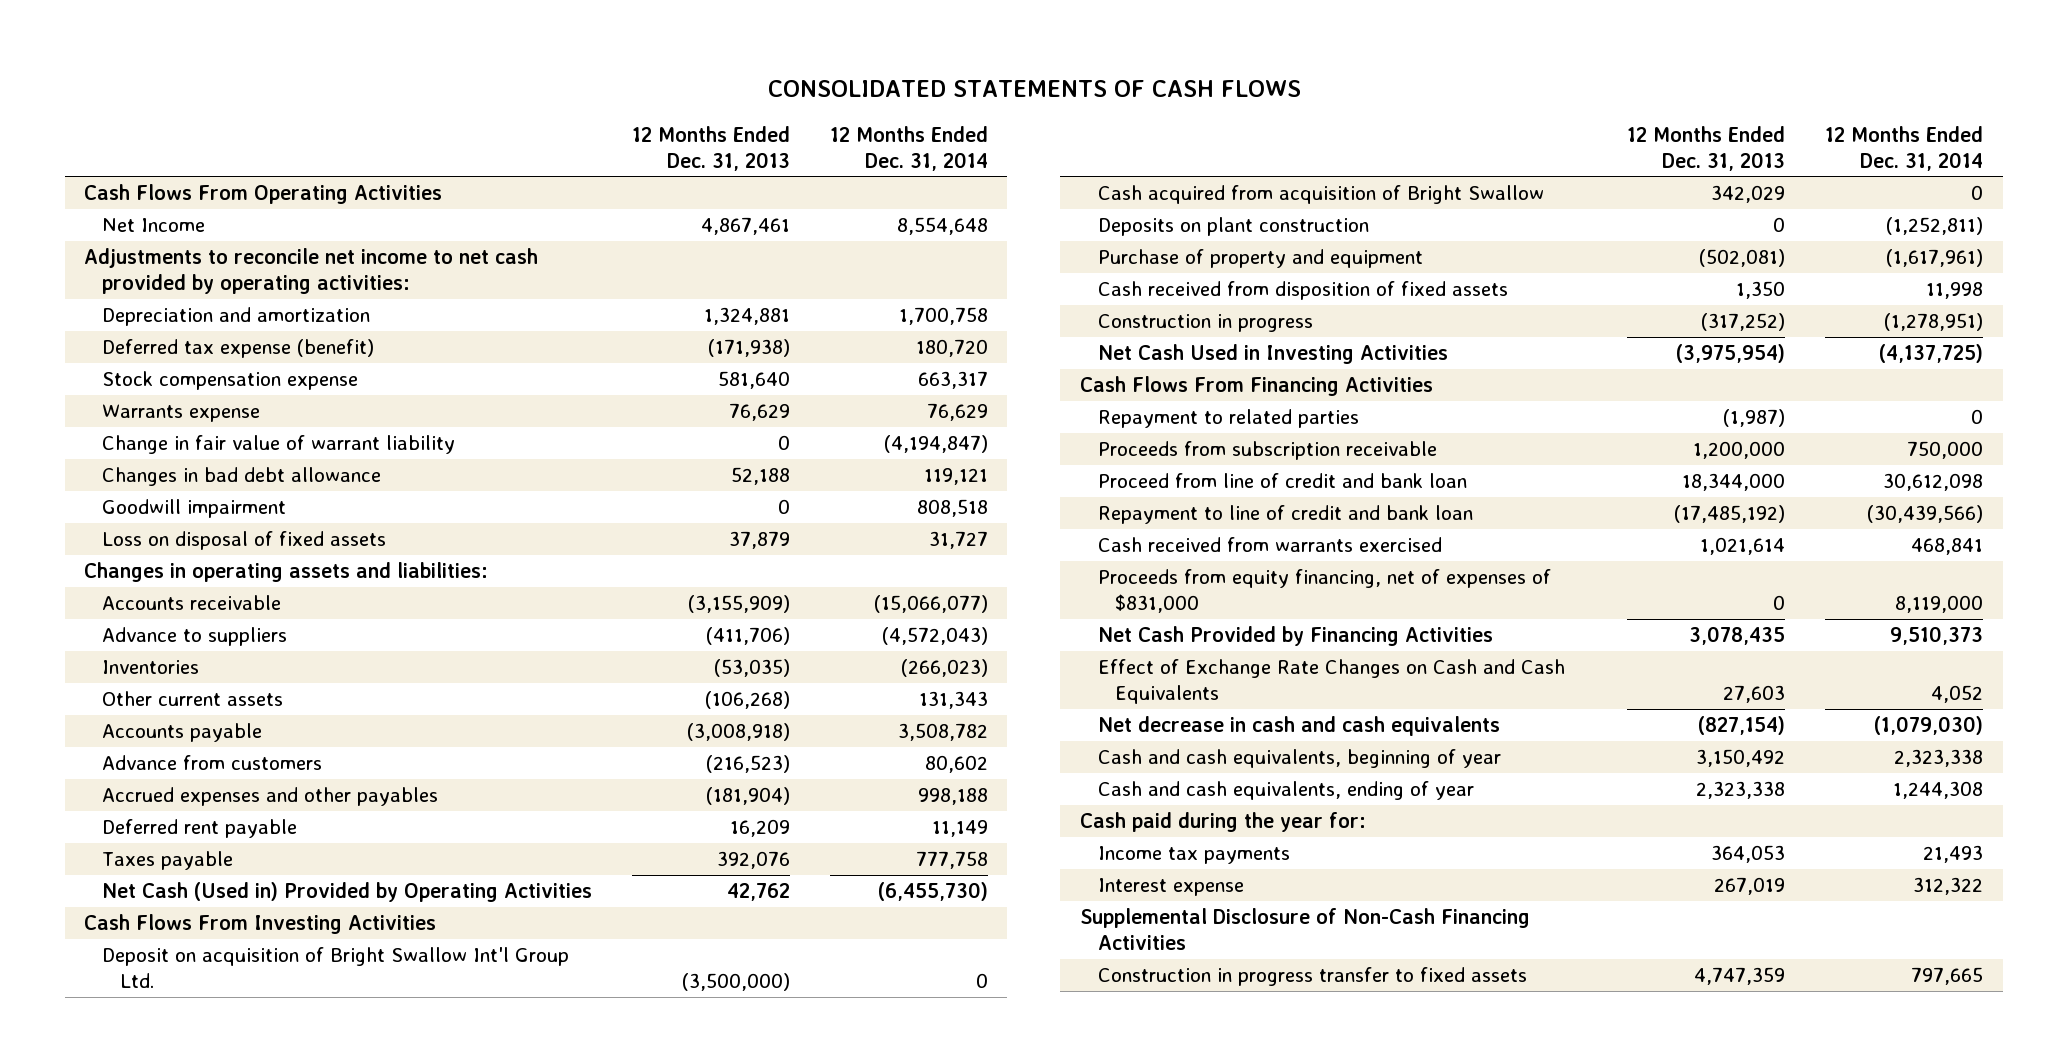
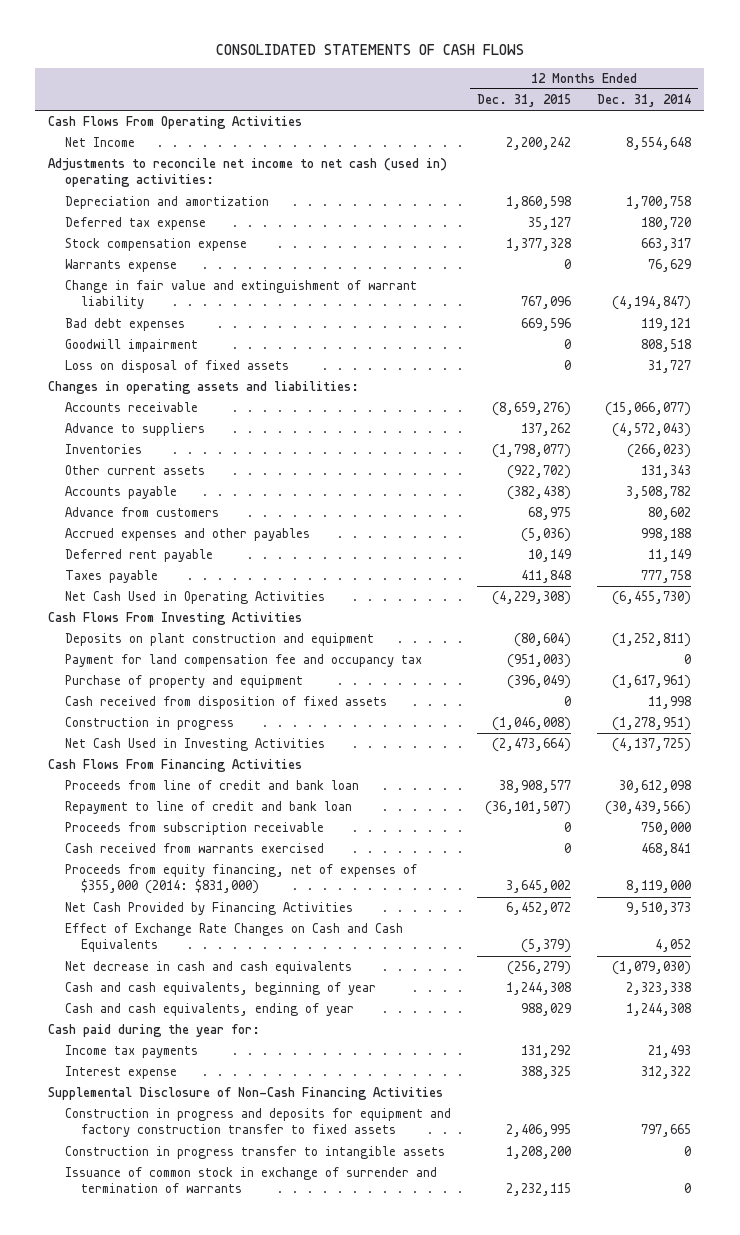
- | 12 Months Ended Dec. 31, 2013 | 12 Months Ended Dec. 31, 2014
+ | 12 Months Ended Dec. 31, 2015 | 12 Months Ended Dec. 31, 2014
- Adjustments to reconcile net income to net cash provided by operating activities:
+ Adjustments to reconcile net income to net cash (used in) operating activities:
- Deferred tax expense (benefit) | (171,938) | 180,720
+ Deferred tax expense | 35,127 | 180,720
- Change in fair value of warrant liability | 0 | (4,194,847)
- Changes in bad debt allowance | 52,188 | 119,121
+ Change in fair value and extinguishment of warrant liability | 767,096 | (4,194,847)
+ Bad debt expenses | 669,596 | 119,121
- Net Cash (Used in) Provided by Operating Activities | 42,762 | (6,455,730)
+ Net Cash Used in Operating Activities | (4,229,308) | (6,455,730)
- Deposit on acquisition of Bright Swallow Int'l Group Ltd. | (3,500,000) | 0
- Cash acquired from acquisition of Bright Swallow | 342,029 | 0
- Deposits on plant construction | 0 | (1,252,811)
+ Deposits on plant construction and equipment | (80,604) | (1,252,811)
+ Payment for land compensation fee and occupancy tax | (951,003) | 0
- Repayment to related parties | (1,987) | 0
- Proceed from line of credit and bank loan | 18,344,000 | 30,612,098
+ Proceeds from line of credit and bank loan | 38,908,577 | 30,612,098
moved down: Proceeds from subscription receivable | 0 | 750,000
- Proceeds from equity financing, net of expenses of $831,000 | 0 | 8,119,000
+ Proceeds from equity financing, net of expenses of $355,000 (2014: $831,000) | 3,645,002 | 8,119,000
- Construction in progress transfer to fixed assets | 4,747,359 | 797,665
+ Construction in progress and deposits for equipment and factory construction transfer to fixed assets | 2,406,995 | 797,665
+ Construction in progress transfer to intangible assets | 1,208,200 | 0
+ Issuance of common stock in exchange of surrender and termination of warrants | 2,232,115 | 0

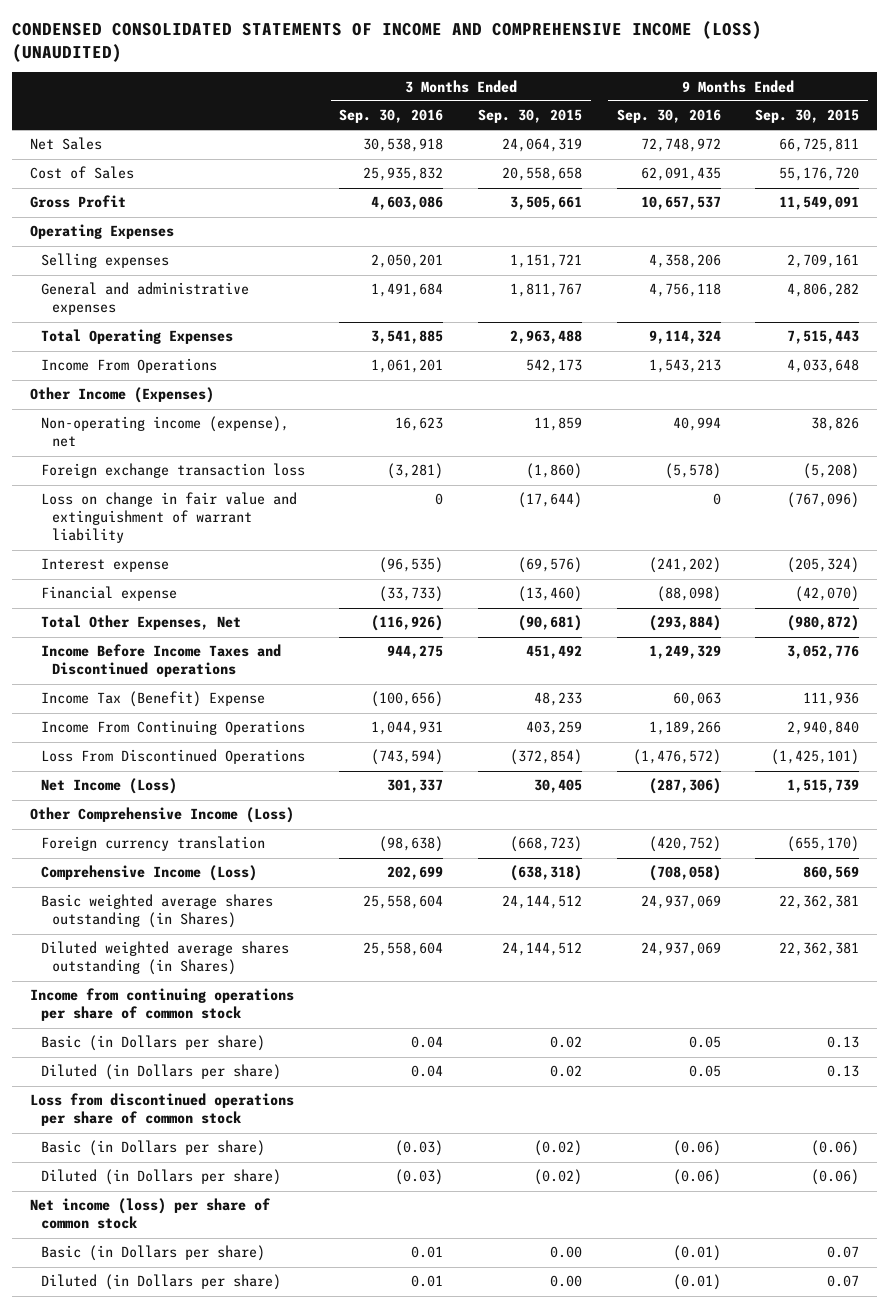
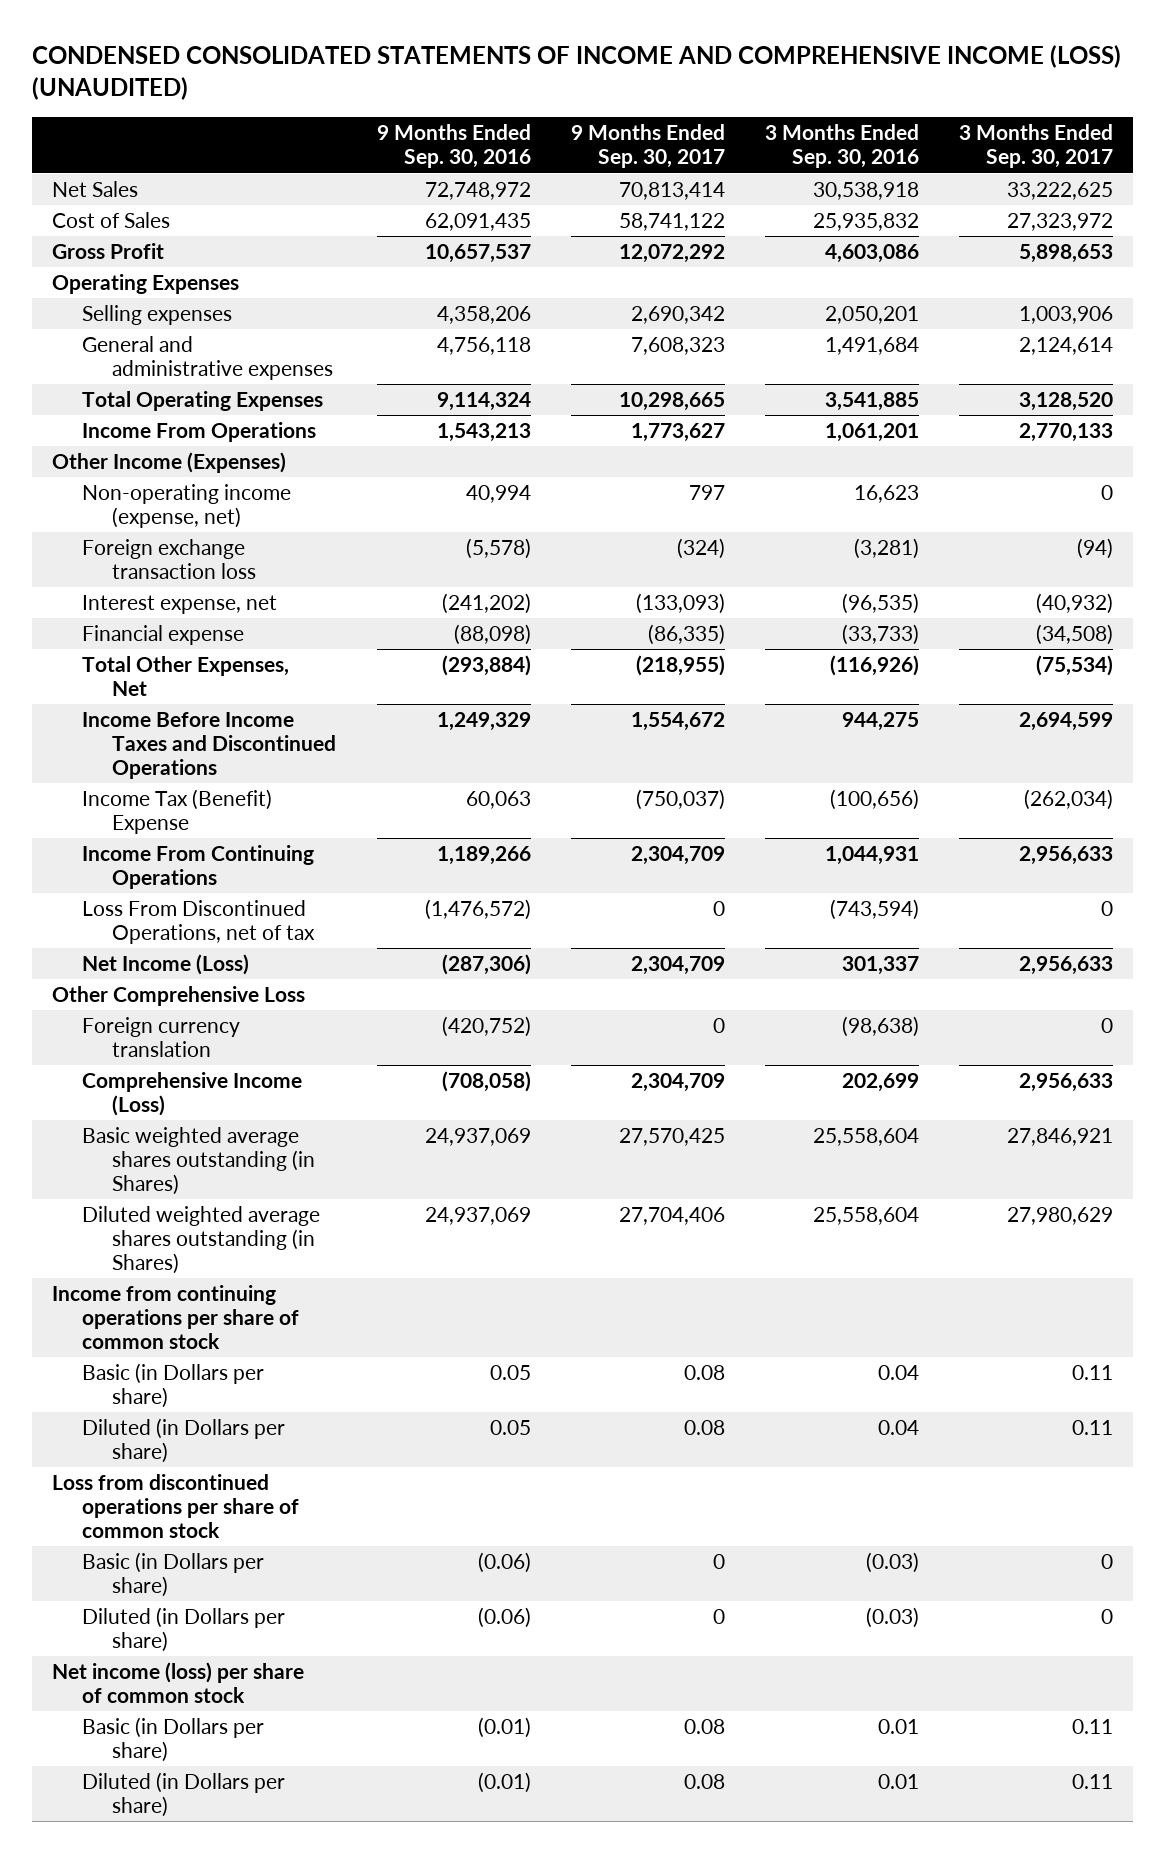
- | 3 Months Ended Sep. 30, 2016 | 3 Months Ended Sep. 30, 2015 | 9 Months Ended Sep. 30, 2016 | 9 Months Ended Sep. 30, 2015
+ | 9 Months Ended Sep. 30, 2016 | 9 Months Ended Sep. 30, 2017 | 3 Months Ended Sep. 30, 2016 | 3 Months Ended Sep. 30, 2017
- Non-operating income (expense), net | 16,623 | 11,859 | 40,994 | 38,826
+ Non-operating income (expense, net) | 40,994 | 797 | 16,623 | 0
- Loss on change in fair value and extinguishment of warrant liability | 0 | (17,644) | 0 | (767,096)
- Interest expense | (96,535) | (69,576) | (241,202) | (205,324)
+ Interest expense, net | (241,202) | (133,093) | (96,535) | (40,932)
- Income Before Income Taxes and Discontinued operations | 944,275 | 451,492 | 1,249,329 | 3,052,776
+ Income Before Income Taxes and Discontinued Operations | 1,249,329 | 1,554,672 | 944,275 | 2,694,599
- Loss From Discontinued Operations | (743,594) | (372,854) | (1,476,572) | (1,425,101)
+ Loss From Discontinued Operations, net of tax | (1,476,572) | 0 | (743,594) | 0
- Other Comprehensive Income (Loss)
+ Other Comprehensive Loss

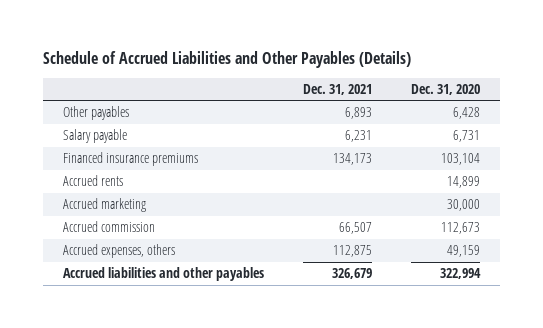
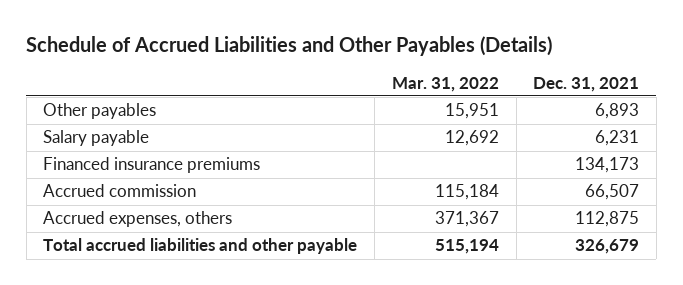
- | Dec. 31, 2021 | Dec. 31, 2020
+ | Mar. 31, 2022 | Dec. 31, 2021
- Accrued rents | | 14,899
- Accrued marketing | | 30,000
- Accrued liabilities and other payables | 326,679 | 322,994
+ Total accrued liabilities and other payable | 515,194 | 326,679

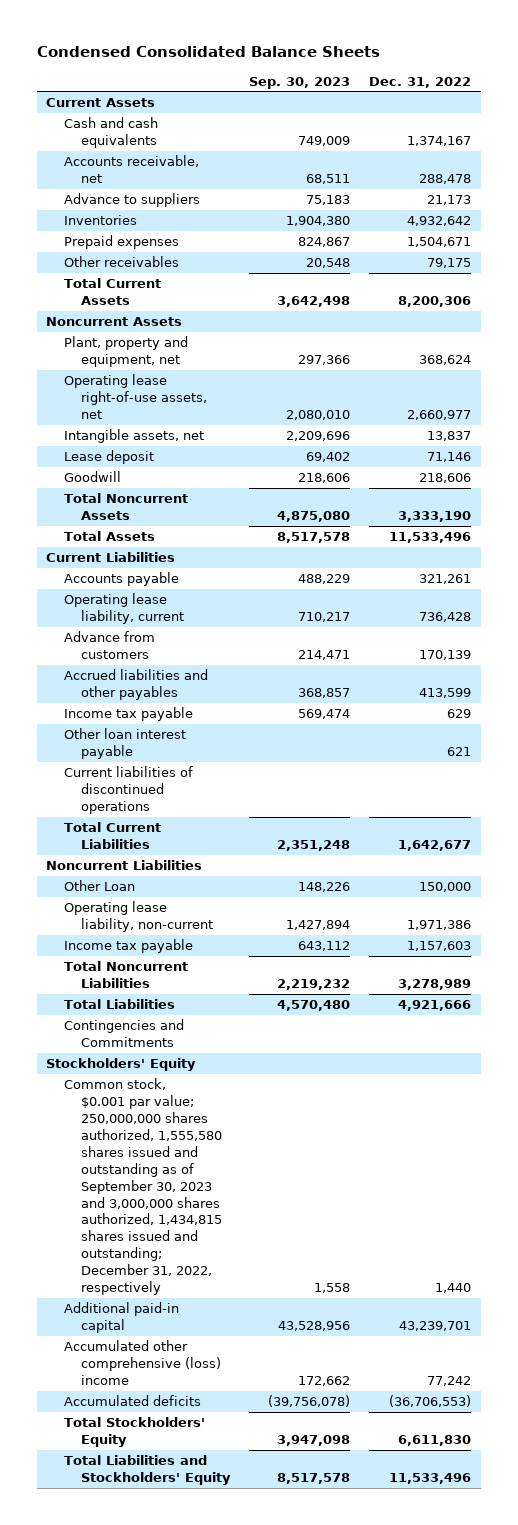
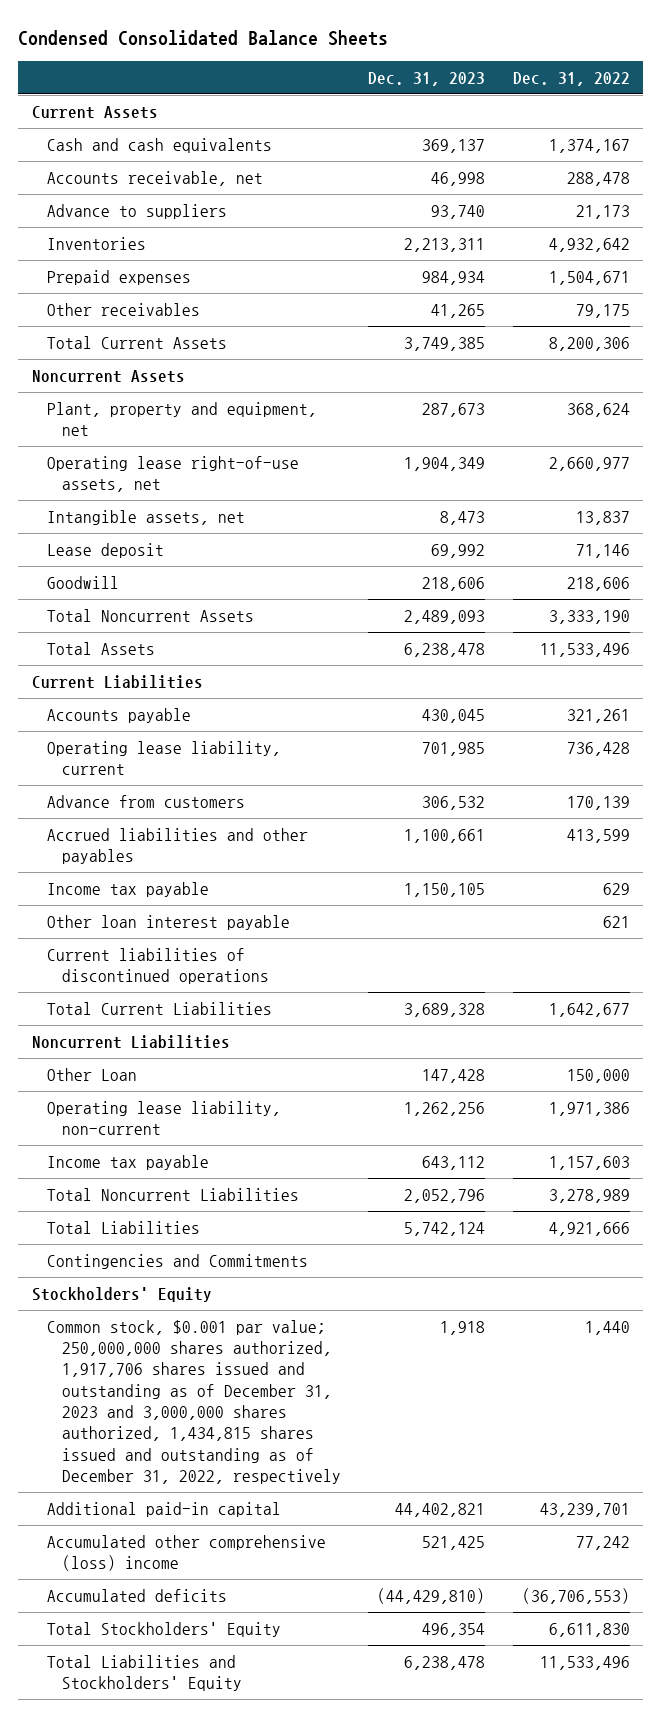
- | Sep. 30, 2023 | Dec. 31, 2022
+ | Dec. 31, 2023 | Dec. 31, 2022
- Common stock, $0.001 par value; 250,000,000 shares authorized, 1,555,580 shares issued and outstanding as of September 30, 2023 and 3,000,000 shares authorized, 1,434,815 shares issued and outstanding; December 31, 2022, respectively | 1,558 | 1,440
+ Common stock, $0.001 par value; 250,000,000 shares authorized, 1,917,706 shares issued and outstanding as of December 31, 2023 and 3,000,000 shares authorized, 1,434,815 shares issued and outstanding as of December 31, 2022, respectively | 1,918 | 1,440

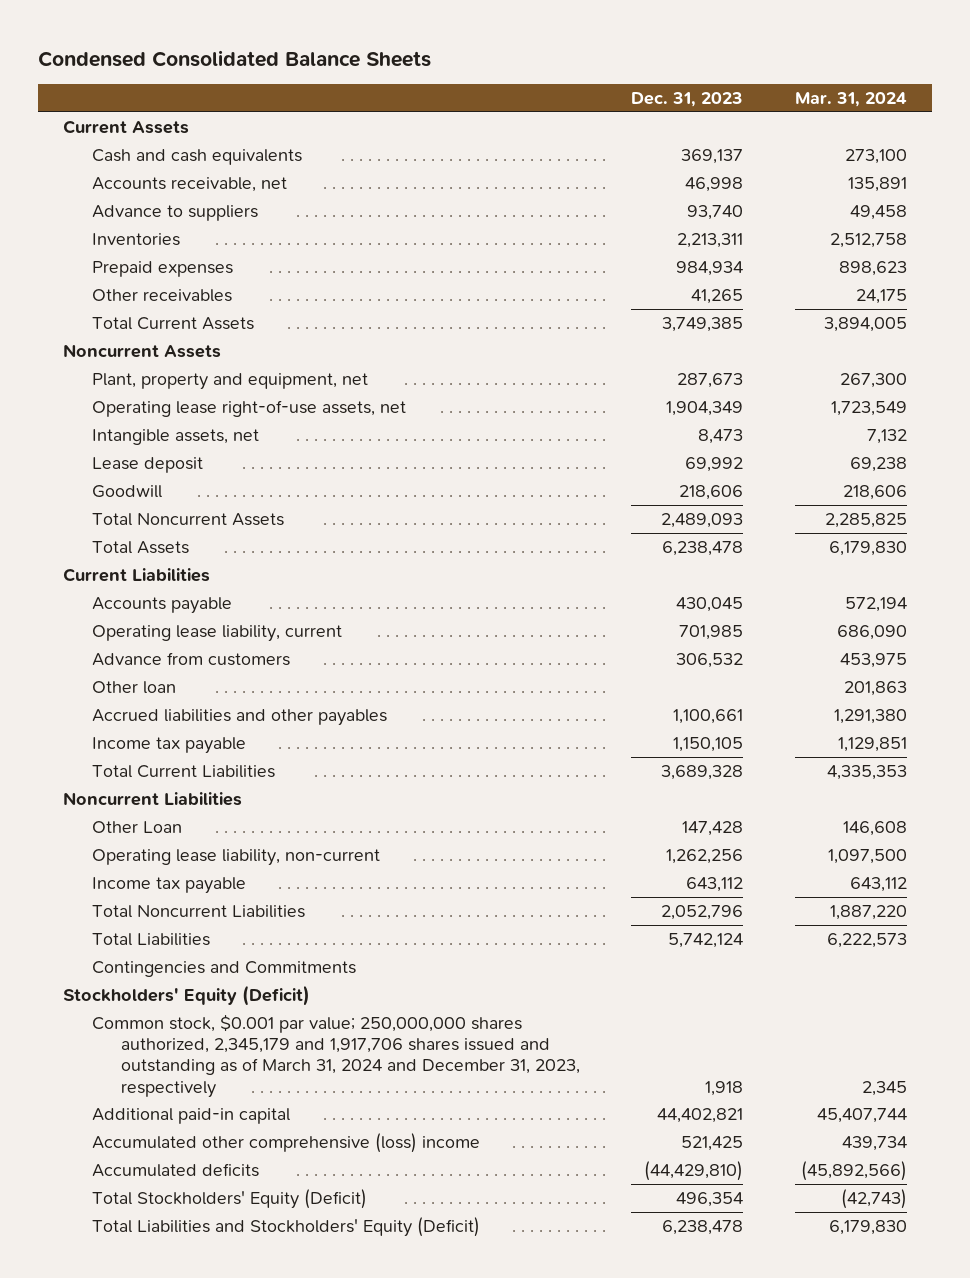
- | Dec. 31, 2023 | Dec. 31, 2022
+ | Dec. 31, 2023 | Mar. 31, 2024
+ Other loan | | 201,863
- Other loan interest payable | | 621
- Current liabilities of discontinued operations
- Stockholders' Equity
- Common stock, $0.001 par value; 250,000,000 shares authorized, 1,917,706 shares issued and outstanding as of December 31, 2023 and 3,000,000 shares authorized, 1,434,815 shares issued and outstanding as of December 31, 2022, respectively | 1,918 | 1,440
+ Stockholders' Equity (Deficit)
+ Common stock, $0.001 par value; 250,000,000 shares authorized, 2,345,179 and 1,917,706 shares issued and outstanding as of March 31, 2024 and December 31, 2023, respectively | 1,918 | 2,345
- Total Stockholders' Equity | 496,354 | 6,611,830
- Total Liabilities and Stockholders' Equity | 6,238,478 | 11,533,496
+ Total Stockholders' Equity (Deficit) | 496,354 | (42,743)
+ Total Liabilities and Stockholders' Equity (Deficit) | 6,238,478 | 6,179,830

